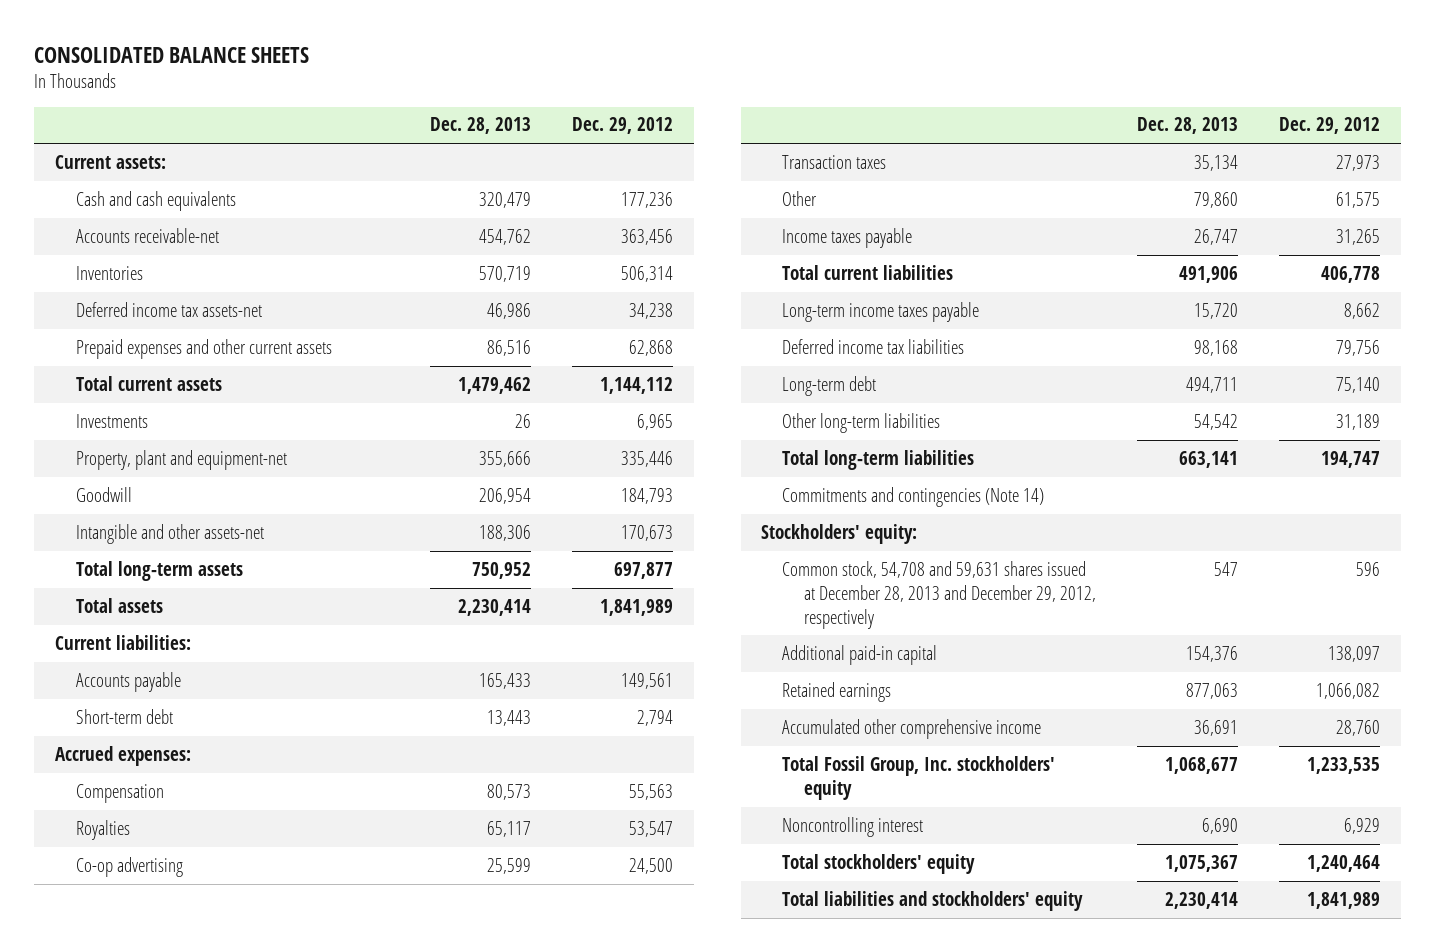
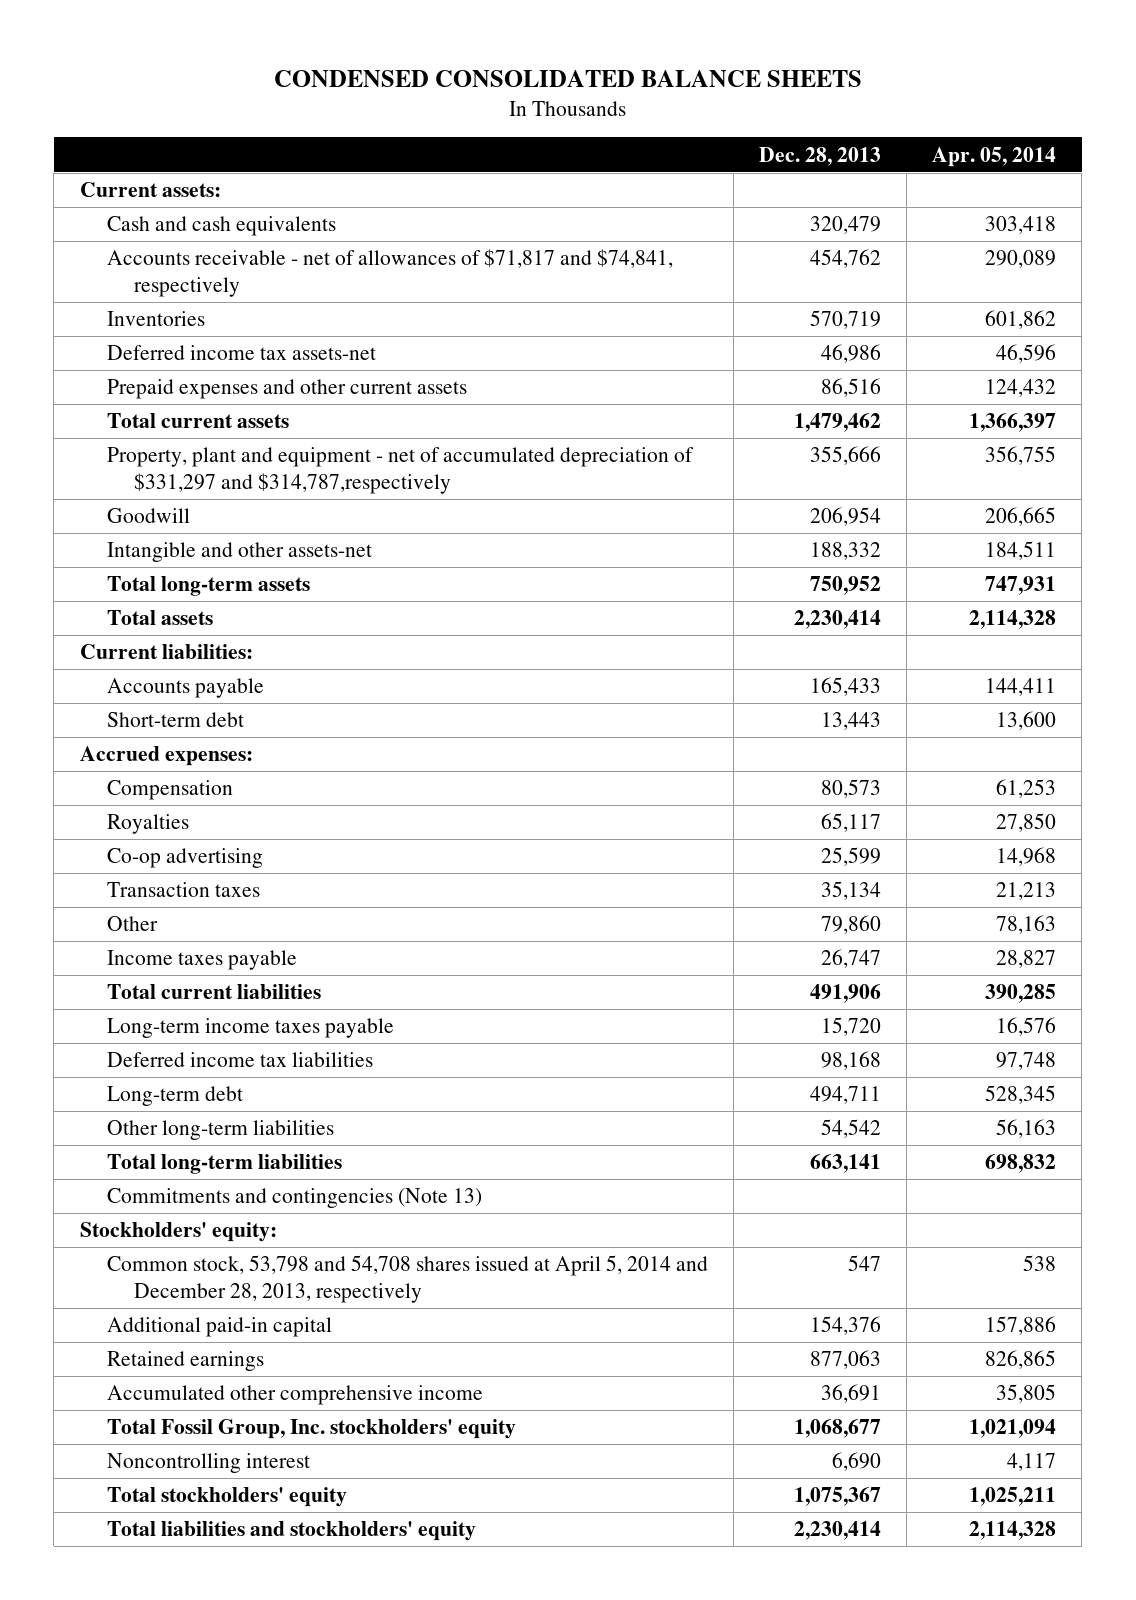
- CONSOLIDATED BALANCE SHEETS
+ CONDENSED CONSOLIDATED BALANCE SHEETS
- | Dec. 28, 2013 | Dec. 29, 2012
+ | Dec. 28, 2013 | Apr. 05, 2014
- Accounts receivable-net | 454,762 | 363,456
+ Accounts receivable - net of allowances of $71,817 and $74,841, respectively | 454,762 | 290,089
- Investments | 26 | 6,965
- Property, plant and equipment-net | 355,666 | 335,446
+ Property, plant and equipment - net of accumulated depreciation of $331,297 and $314,787,respectively | 355,666 | 356,755
- Intangible and other assets-net | 188,306 | 170,673
+ Intangible and other assets-net | 188,332 | 184,511
- Commitments and contingencies (Note 14)
+ Commitments and contingencies (Note 13)
- Common stock, 54,708 and 59,631 shares issued at December 28, 2013 and December 29, 2012, respectively | 547 | 596
+ Common stock, 53,798 and 54,708 shares issued at April 5, 2014 and December 28, 2013, respectively | 547 | 538

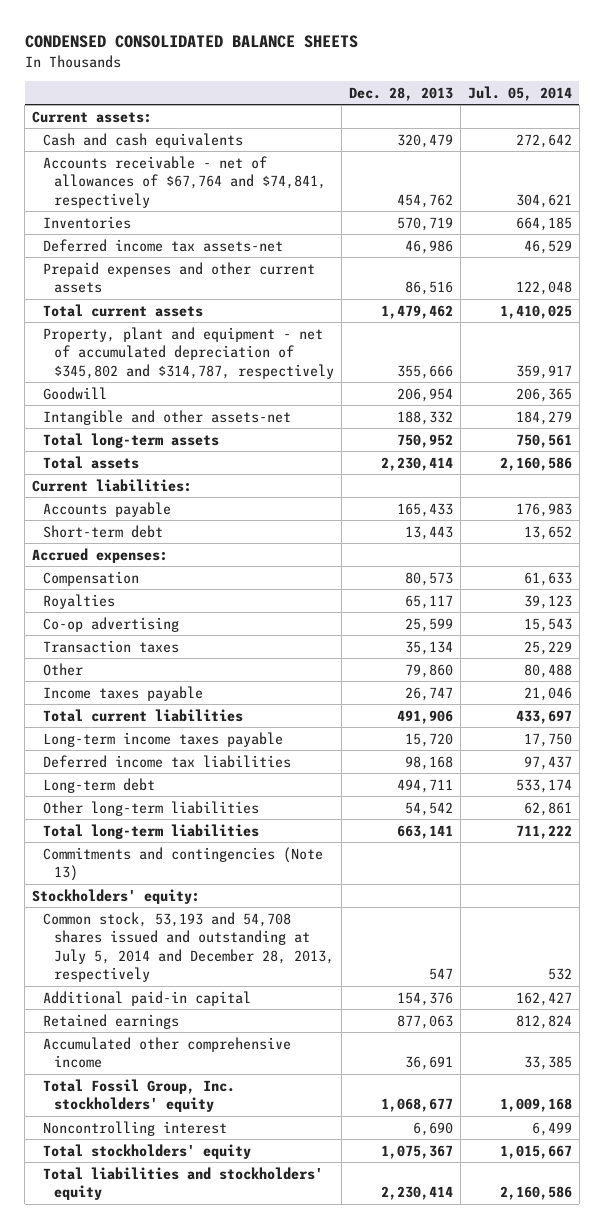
- | Dec. 28, 2013 | Apr. 05, 2014
+ | Dec. 28, 2013 | Jul. 05, 2014
- Accounts receivable - net of allowances of $71,817 and $74,841, respectively | 454,762 | 290,089
+ Accounts receivable - net of allowances of $67,764 and $74,841, respectively | 454,762 | 304,621
- Property, plant and equipment - net of accumulated depreciation of $331,297 and $314,787,respectively | 355,666 | 356,755
+ Property, plant and equipment - net of accumulated depreciation of $345,802 and $314,787, respectively | 355,666 | 359,917
- Common stock, 53,798 and 54,708 shares issued at April 5, 2014 and December 28, 2013, respectively | 547 | 538
+ Common stock, 53,193 and 54,708 shares issued and outstanding at July 5, 2014 and December 28, 2013, respectively | 547 | 532

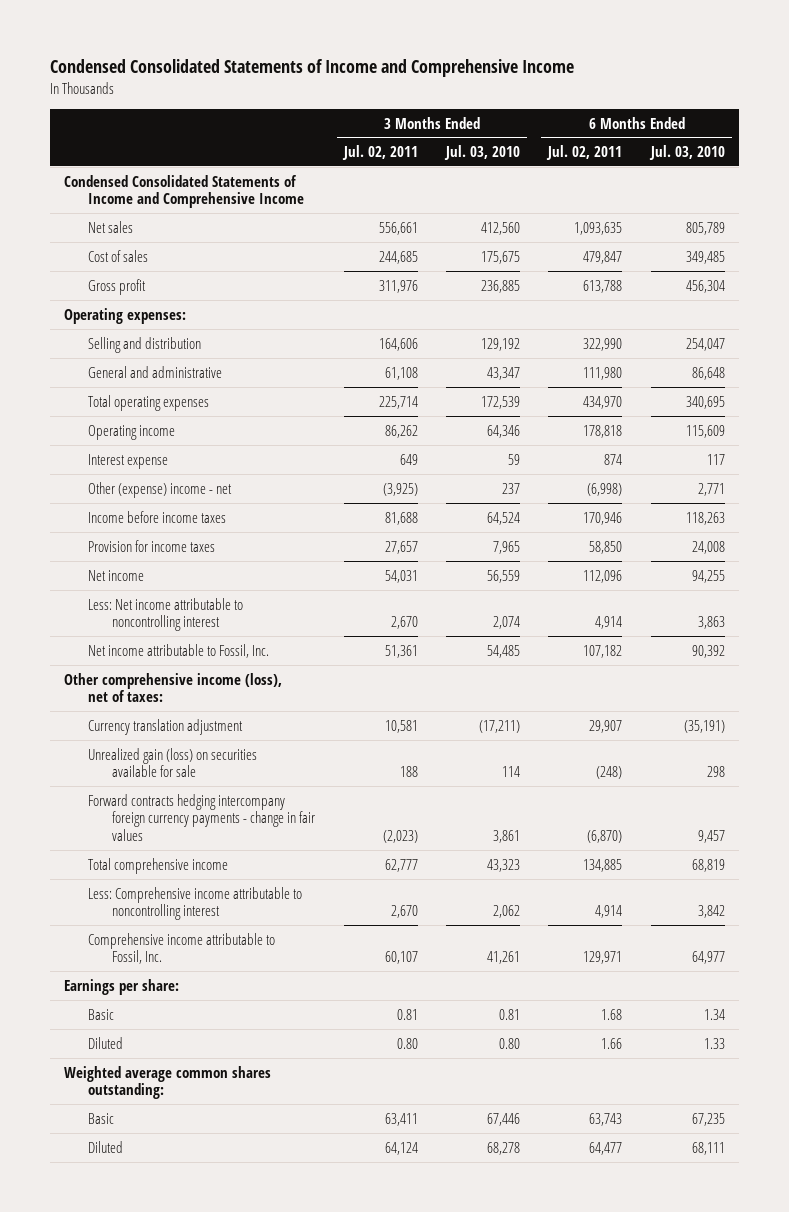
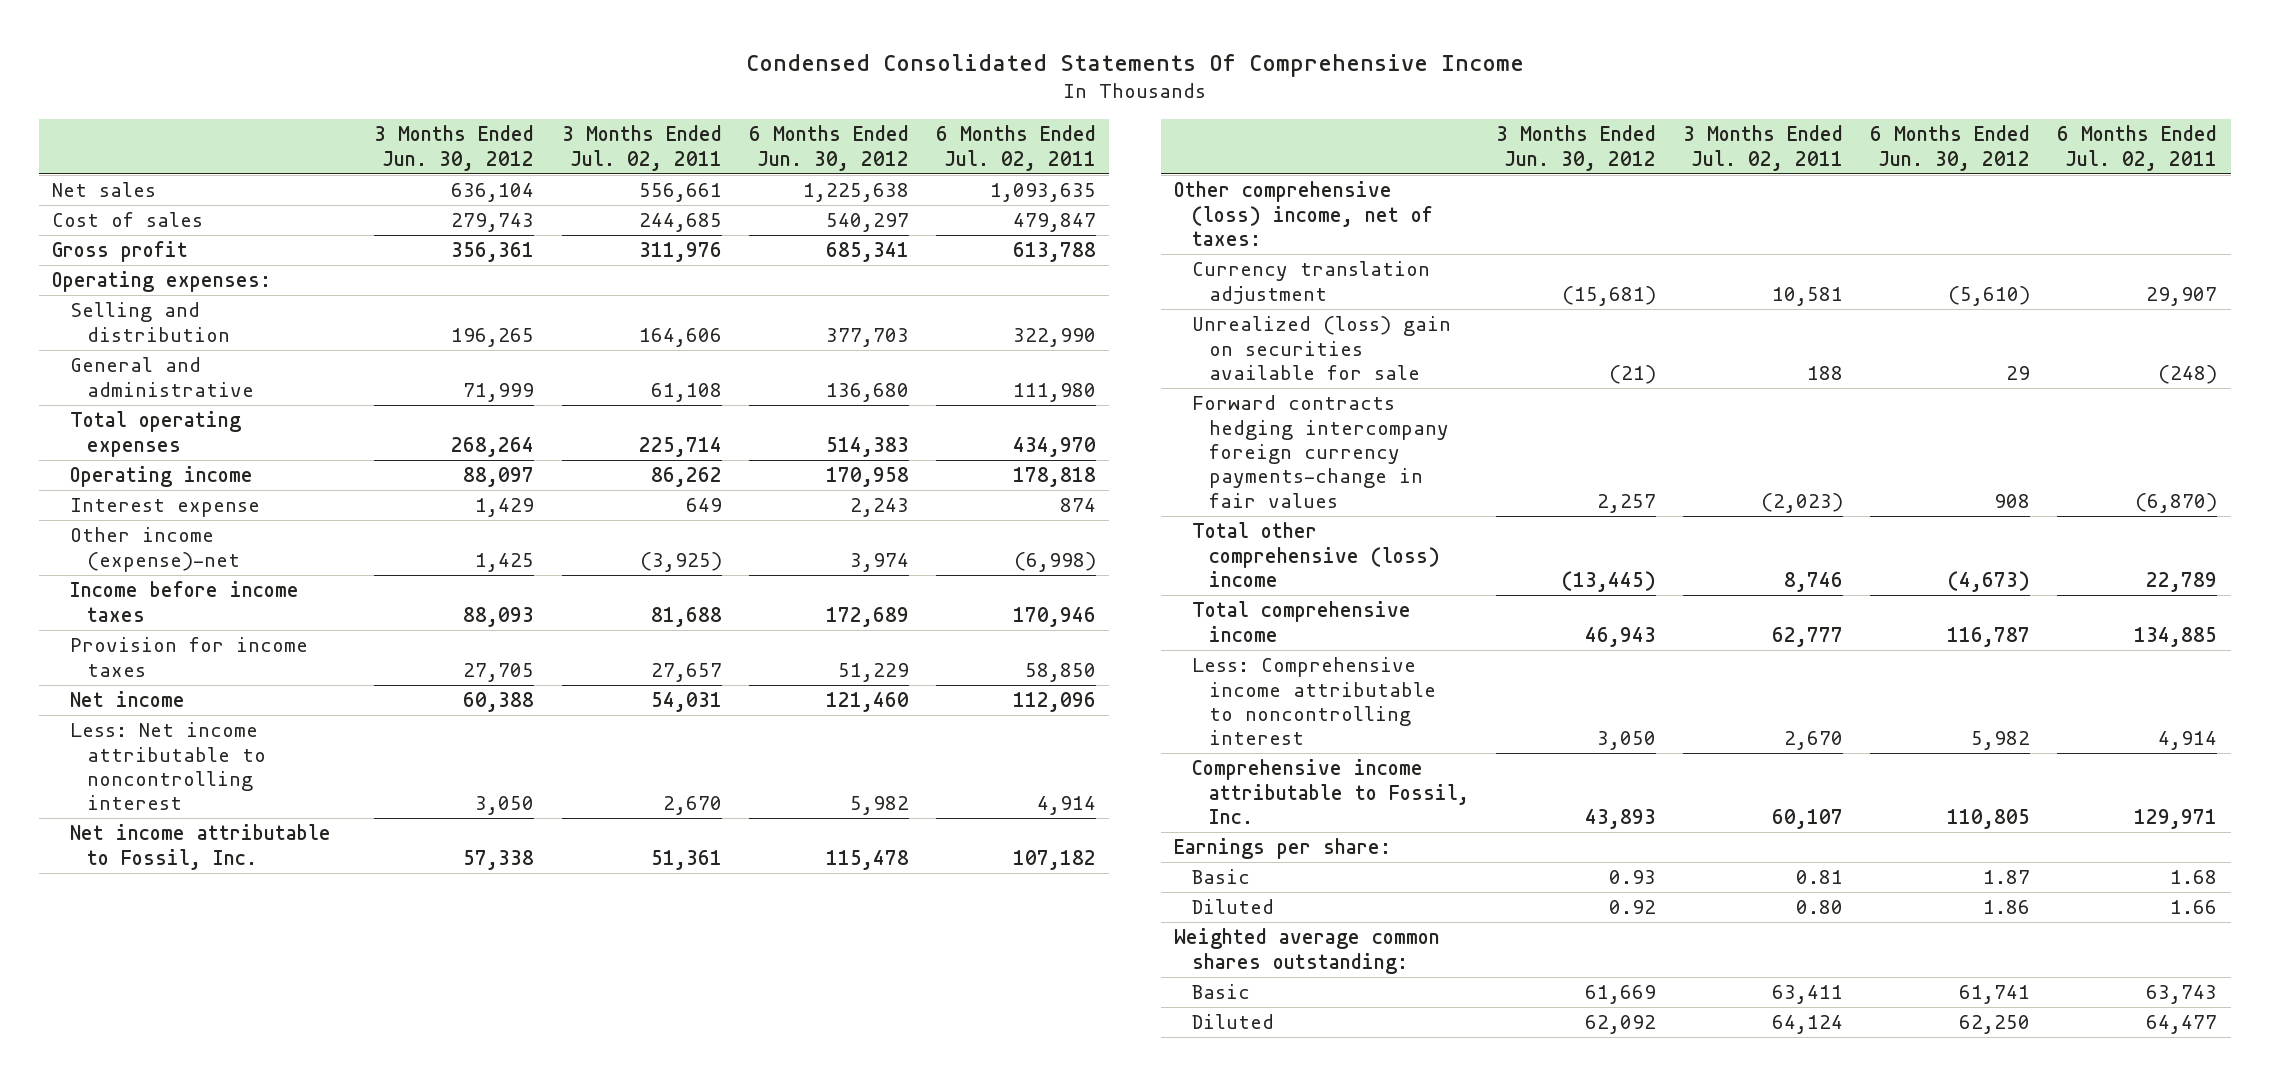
- Condensed Consolidated Statements of Income and Comprehensive Income
+ Condensed Consolidated Statements Of Comprehensive Income
- | 3 Months Ended Jul. 02, 2011 | 3 Months Ended Jul. 03, 2010 | 6 Months Ended Jul. 02, 2011 | 6 Months Ended Jul. 03, 2010
+ | 3 Months Ended Jun. 30, 2012 | 3 Months Ended Jul. 02, 2011 | 6 Months Ended Jun. 30, 2012 | 6 Months Ended Jul. 02, 2011
- Condensed Consolidated Statements of Income and Comprehensive Income
- Other (expense) income - net | (3,925) | 237 | (6,998) | 2,771
+ Other income (expense)-net | 1,425 | (3,925) | 3,974 | (6,998)
- Other comprehensive income (loss), net of taxes:
+ Other comprehensive (loss) income, net of taxes:
- Unrealized gain (loss) on securities available for sale | 188 | 114 | (248) | 298
- Forward contracts hedging intercompany foreign currency payments - change in fair values | (2,023) | 3,861 | (6,870) | 9,457
+ Unrealized (loss) gain on securities available for sale | (21) | 188 | 29 | (248)
+ Forward contracts hedging intercompany foreign currency payments-change in fair values | 2,257 | (2,023) | 908 | (6,870)
+ Total other comprehensive (loss) income | (13,445) | 8,746 | (4,673) | 22,789

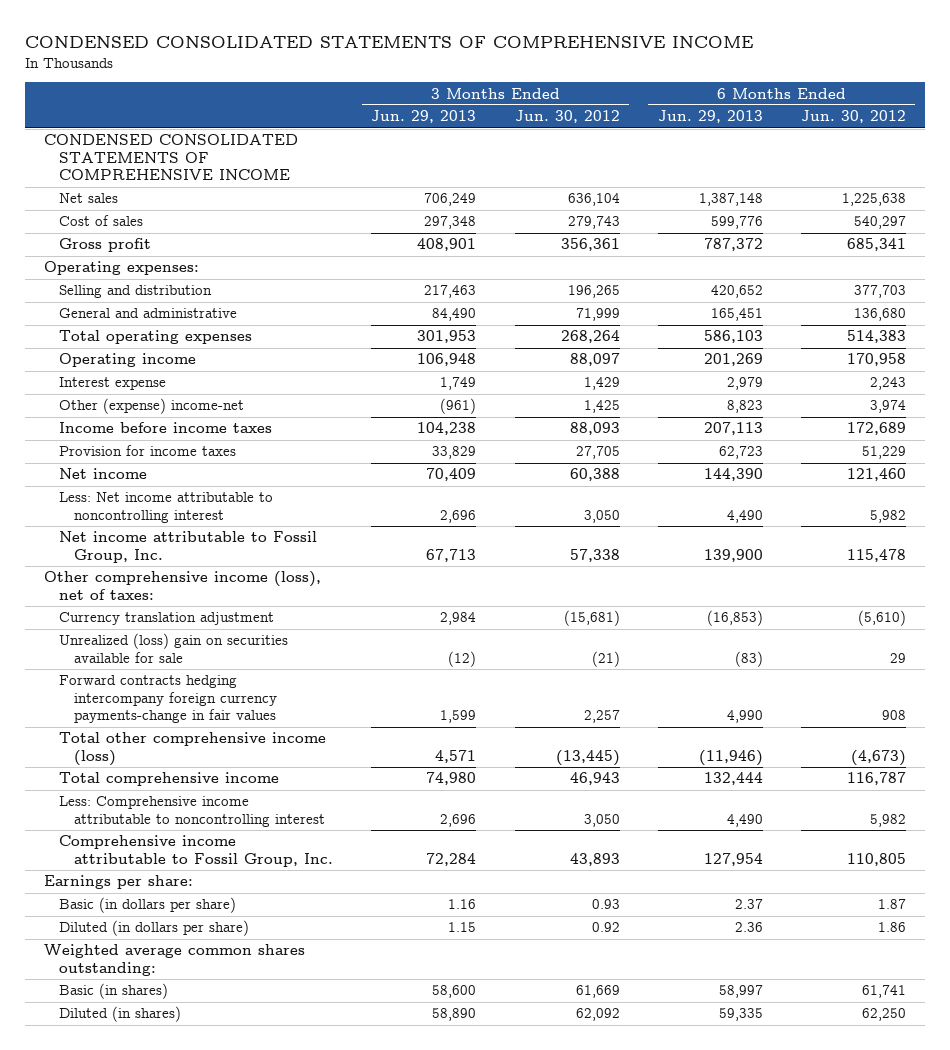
- Condensed Consolidated Statements Of Comprehensive Income
+ CONDENSED CONSOLIDATED STATEMENTS OF COMPREHENSIVE INCOME
- | 3 Months Ended Jun. 30, 2012 | 3 Months Ended Jul. 02, 2011 | 6 Months Ended Jun. 30, 2012 | 6 Months Ended Jul. 02, 2011
+ | 3 Months Ended Jun. 29, 2013 | 3 Months Ended Jun. 30, 2012 | 6 Months Ended Jun. 29, 2013 | 6 Months Ended Jun. 30, 2012
+ CONDENSED CONSOLIDATED STATEMENTS OF COMPREHENSIVE INCOME
- Other income (expense)-net | 1,425 | (3,925) | 3,974 | (6,998)
+ Other (expense) income-net | (961) | 1,425 | 8,823 | 3,974
- Net income attributable to Fossil, Inc. | 57,338 | 51,361 | 115,478 | 107,182
- Other comprehensive (loss) income, net of taxes:
+ Net income attributable to Fossil Group, Inc. | 67,713 | 57,338 | 139,900 | 115,478
+ Other comprehensive income (loss), net of taxes:
- Total other comprehensive (loss) income | (13,445) | 8,746 | (4,673) | 22,789
+ Total other comprehensive income (loss) | 4,571 | (13,445) | (11,946) | (4,673)
- Comprehensive income attributable to Fossil, Inc. | 43,893 | 60,107 | 110,805 | 129,971
+ Comprehensive income attributable to Fossil Group, Inc. | 72,284 | 43,893 | 127,954 | 110,805
- Basic | 0.93 | 0.81 | 1.87 | 1.68
- Diluted | 0.92 | 0.80 | 1.86 | 1.66
+ Basic (in dollars per share) | 1.16 | 0.93 | 2.37 | 1.87
+ Diluted (in dollars per share) | 1.15 | 0.92 | 2.36 | 1.86
- Basic | 61,669 | 63,411 | 61,741 | 63,743
- Diluted | 62,092 | 64,124 | 62,250 | 64,477
+ Basic (in shares) | 58,600 | 61,669 | 58,997 | 61,741
+ Diluted (in shares) | 58,890 | 62,092 | 59,335 | 62,250

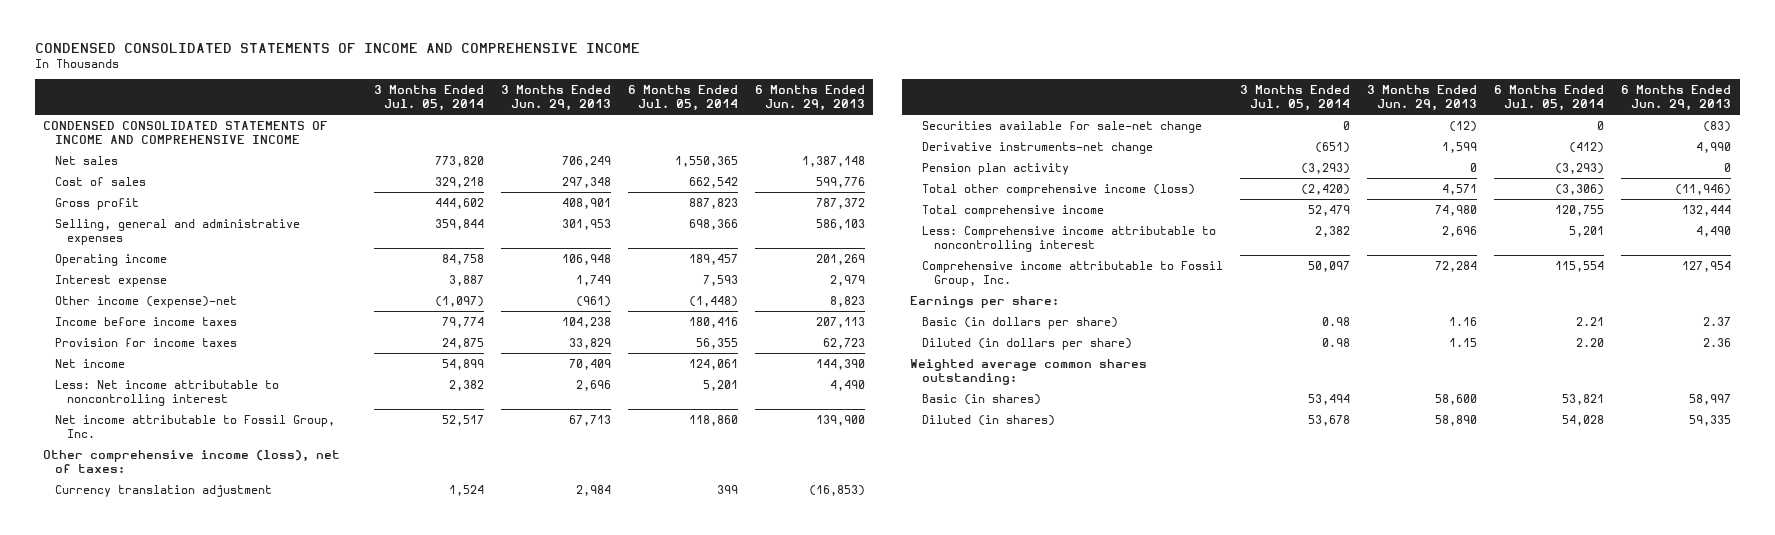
- CONDENSED CONSOLIDATED STATEMENTS OF COMPREHENSIVE INCOME
+ CONDENSED CONSOLIDATED STATEMENTS OF INCOME AND COMPREHENSIVE INCOME
- | 3 Months Ended Jun. 29, 2013 | 3 Months Ended Jun. 30, 2012 | 6 Months Ended Jun. 29, 2013 | 6 Months Ended Jun. 30, 2012
+ | 3 Months Ended Jul. 05, 2014 | 3 Months Ended Jun. 29, 2013 | 6 Months Ended Jul. 05, 2014 | 6 Months Ended Jun. 29, 2013
- CONDENSED CONSOLIDATED STATEMENTS OF COMPREHENSIVE INCOME
+ CONDENSED CONSOLIDATED STATEMENTS OF INCOME AND COMPREHENSIVE INCOME
- Operating expenses:
- Selling and distribution | 217,463 | 196,265 | 420,652 | 377,703
- General and administrative | 84,490 | 71,999 | 165,451 | 136,680
- Total operating expenses | 301,953 | 268,264 | 586,103 | 514,383
+ Selling, general and administrative expenses | 359,844 | 301,953 | 698,366 | 586,103
- Other (expense) income-net | (961) | 1,425 | 8,823 | 3,974
+ Other income (expense)-net | (1,097) | (961) | (1,448) | 8,823
- Unrealized (loss) gain on securities available for sale | (12) | (21) | (83) | 29
- Forward contracts hedging intercompany foreign currency payments-change in fair values | 1,599 | 2,257 | 4,990 | 908
+ Securities available for sale-net change | 0 | (12) | 0 | (83)
+ Derivative instruments-net change | (651) | 1,599 | (412) | 4,990
+ Pension plan activity | (3,293) | 0 | (3,293) | 0

